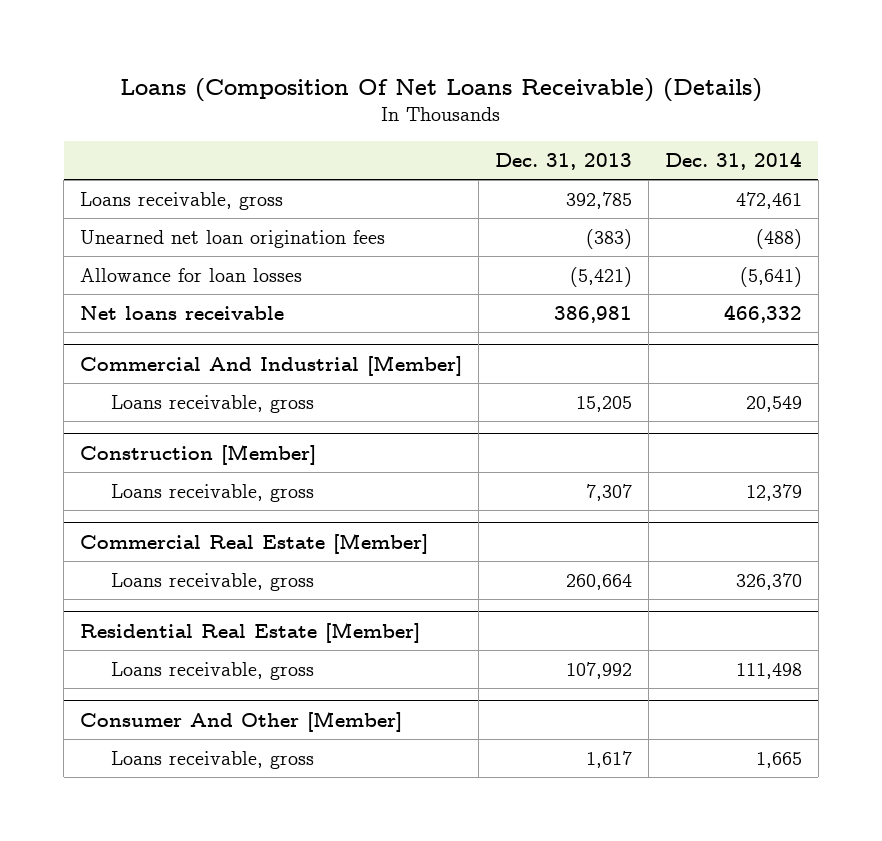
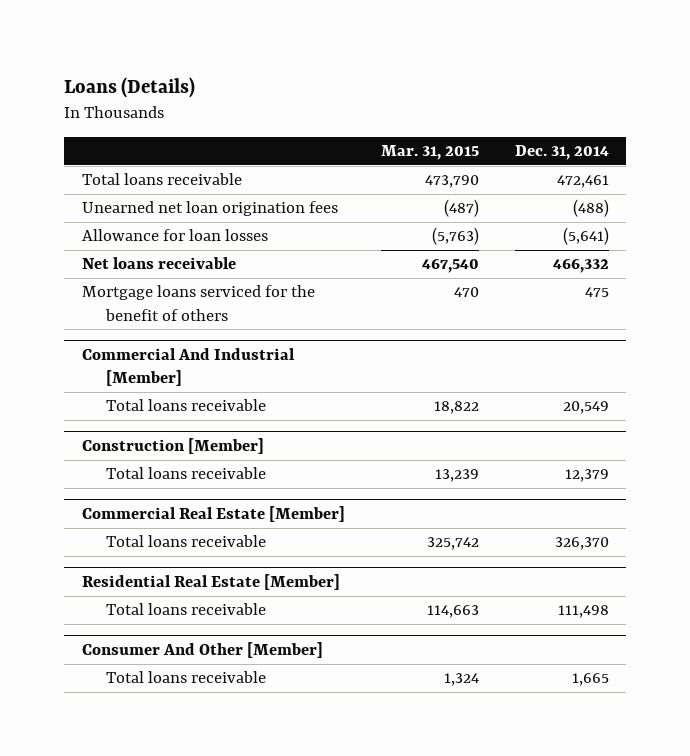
- Loans (Composition Of Net Loans Receivable) (Details)
+ Loans (Details)
- | Dec. 31, 2013 | Dec. 31, 2014
+ | Mar. 31, 2015 | Dec. 31, 2014
- Loans receivable, gross | 392,785 | 472,461
+ Total loans receivable | 473,790 | 472,461
+ Mortgage loans serviced for the benefit of others | 470 | 475
@ Commercial And Industrial [Member]
- Loans receivable, gross | 15,205 | 20,549
+ Total loans receivable | 18,822 | 20,549
@ Construction [Member]
- Loans receivable, gross | 7,307 | 12,379
+ Total loans receivable | 13,239 | 12,379
@ Commercial Real Estate [Member]
- Loans receivable, gross | 260,664 | 326,370
+ Total loans receivable | 325,742 | 326,370
@ Residential Real Estate [Member]
- Loans receivable, gross | 107,992 | 111,498
+ Total loans receivable | 114,663 | 111,498
@ Consumer And Other [Member]
- Loans receivable, gross | 1,617 | 1,665
+ Total loans receivable | 1,324 | 1,665

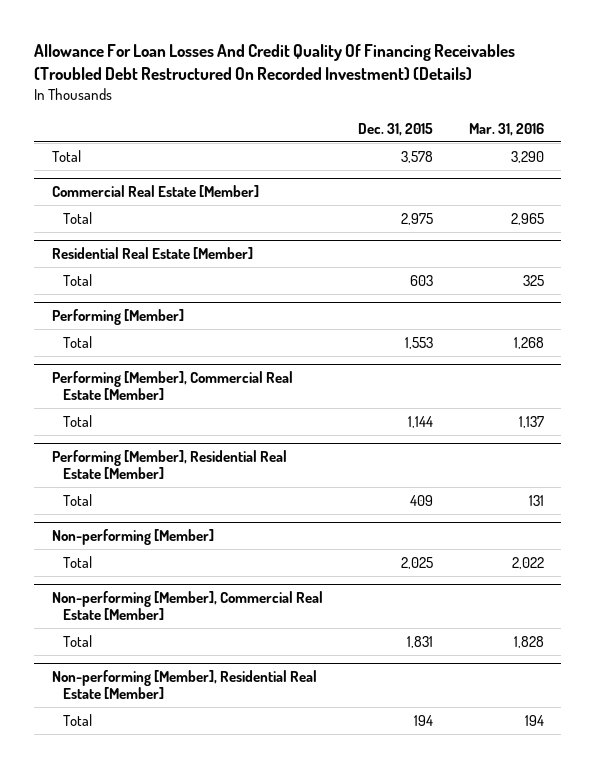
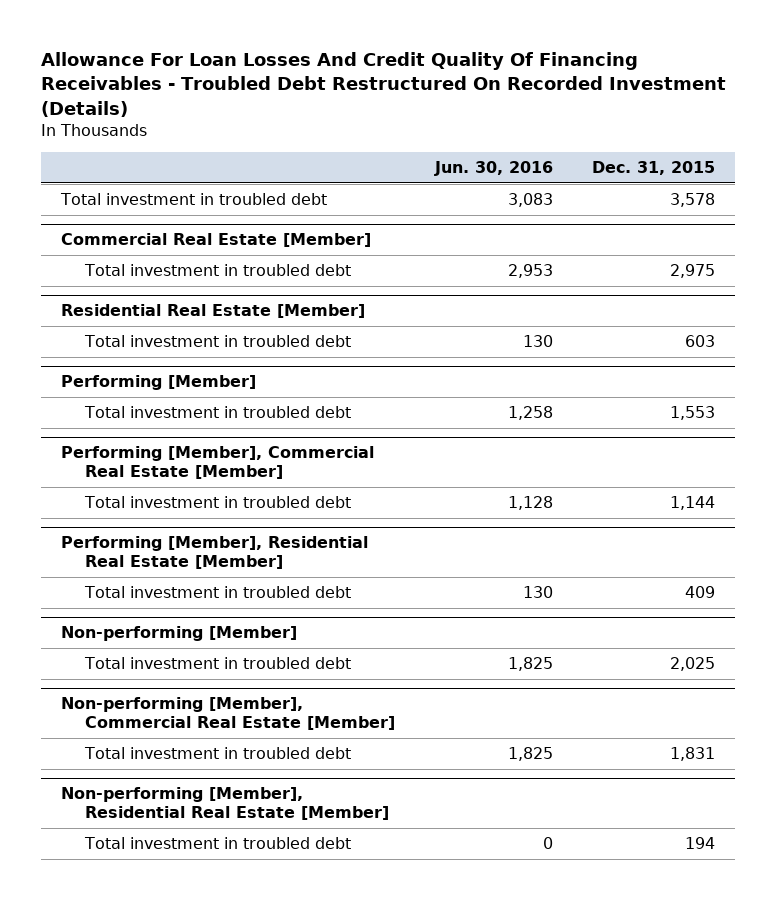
- Allowance For Loan Losses And Credit Quality Of Financing Receivables (Troubled Debt Restructured On Recorded Investment) (Details)
+ Allowance For Loan Losses And Credit Quality Of Financing Receivables - Troubled Debt Restructured On Recorded Investment (Details)
- | Dec. 31, 2015 | Mar. 31, 2016
+ | Jun. 30, 2016 | Dec. 31, 2015
- Total | 3,578 | 3,290
+ Total investment in troubled debt | 3,083 | 3,578
@ Commercial Real Estate [Member]
- Total | 2,975 | 2,965
+ Total investment in troubled debt | 2,953 | 2,975
@ Residential Real Estate [Member]
- Total | 603 | 325
+ Total investment in troubled debt | 130 | 603
@ Performing [Member]
- Total | 1,553 | 1,268
+ Total investment in troubled debt | 1,258 | 1,553
@ Performing [Member], Commercial Real Estate [Member]
- Total | 1,144 | 1,137
+ Total investment in troubled debt | 1,128 | 1,144
@ Performing [Member], Residential Real Estate [Member]
- Total | 409 | 131
+ Total investment in troubled debt | 130 | 409
@ Non-performing [Member]
- Total | 2,025 | 2,022
+ Total investment in troubled debt | 1,825 | 2,025
@ Non-performing [Member], Commercial Real Estate [Member]
- Total | 1,831 | 1,828
+ Total investment in troubled debt | 1,825 | 1,831
@ Non-performing [Member], Residential Real Estate [Member]
- Total | 194 | 194
+ Total investment in troubled debt | 0 | 194

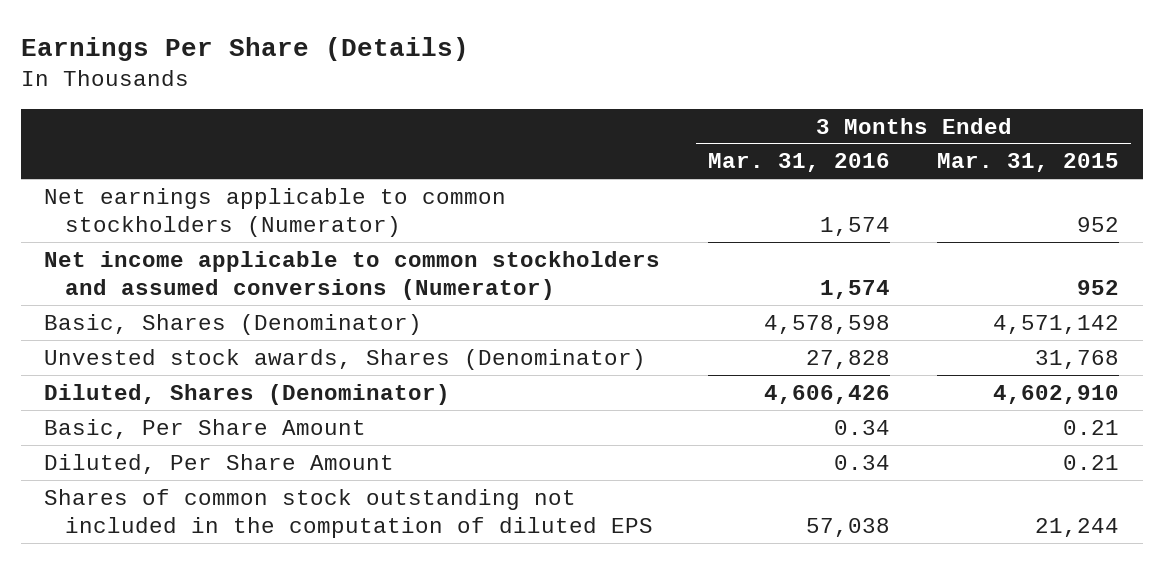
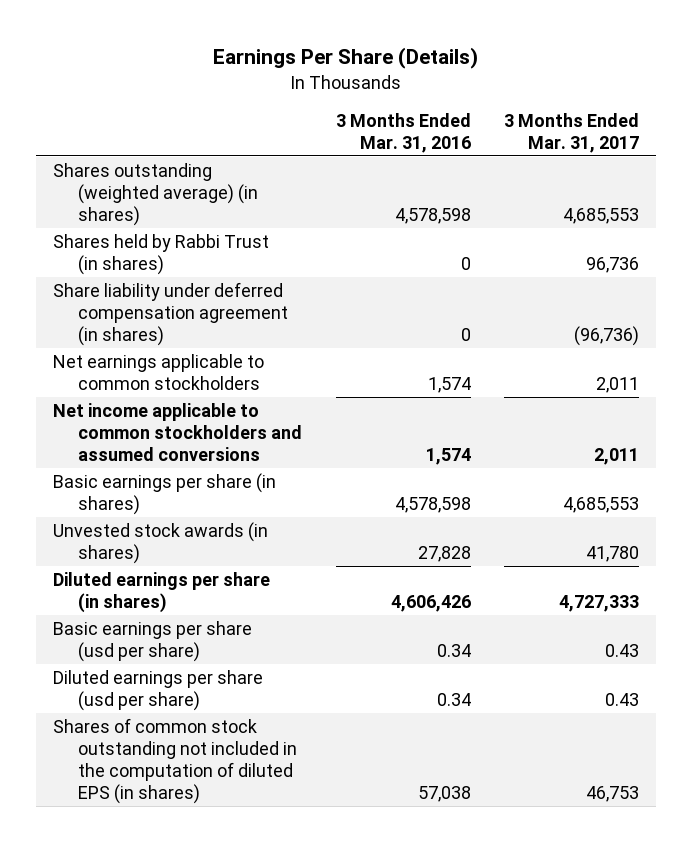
- | 3 Months Ended Mar. 31, 2016 | 3 Months Ended Mar. 31, 2015
+ | 3 Months Ended Mar. 31, 2016 | 3 Months Ended Mar. 31, 2017
- Net earnings applicable to common stockholders (Numerator) | 1,574 | 952
- Net income applicable to common stockholders and assumed conversions (Numerator) | 1,574 | 952
- Basic, Shares (Denominator) | 4,578,598 | 4,571,142
- Unvested stock awards, Shares (Denominator) | 27,828 | 31,768
- Diluted, Shares (Denominator) | 4,606,426 | 4,602,910
- Basic, Per Share Amount | 0.34 | 0.21
- Diluted, Per Share Amount | 0.34 | 0.21
- Shares of common stock outstanding not included in the computation of diluted EPS | 57,038 | 21,244
+ Shares outstanding (weighted average) (in shares) | 4,578,598 | 4,685,553
+ Shares held by Rabbi Trust (in shares) | 0 | 96,736
+ Share liability under deferred compensation agreement (in shares) | 0 | (96,736)
+ Net earnings applicable to common stockholders | 1,574 | 2,011
+ Net income applicable to common stockholders and assumed conversions | 1,574 | 2,011
+ Basic earnings per share (in shares) | 4,578,598 | 4,685,553
+ Unvested stock awards (in shares) | 27,828 | 41,780
+ Diluted earnings per share (in shares) | 4,606,426 | 4,727,333
+ Basic earnings per share (usd per share) | 0.34 | 0.43
+ Diluted earnings per share (usd per share) | 0.34 | 0.43
+ Shares of common stock outstanding not included in the computation of diluted EPS (in shares) | 57,038 | 46,753

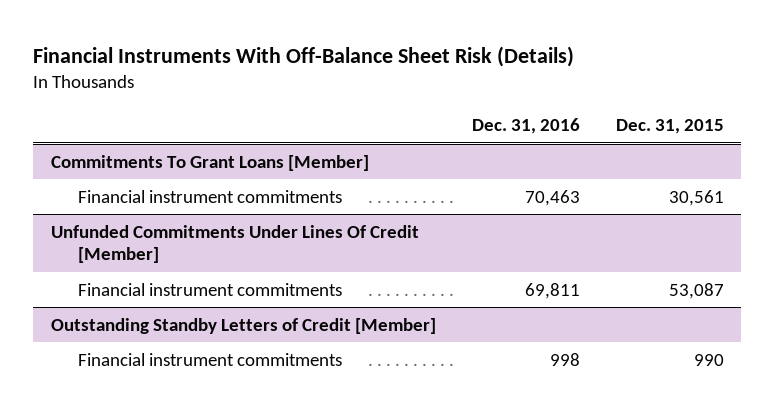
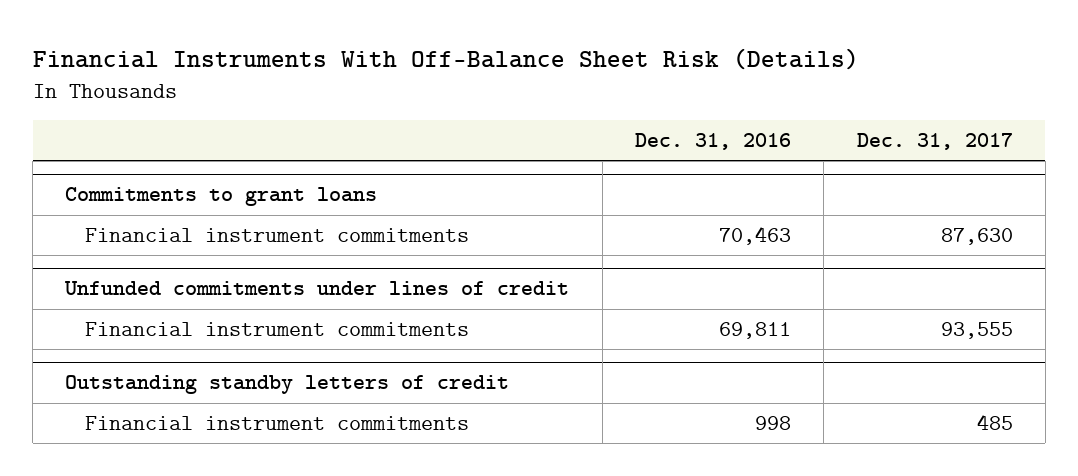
- | Dec. 31, 2016 | Dec. 31, 2015
+ | Dec. 31, 2016 | Dec. 31, 2017
- Commitments To Grant Loans [Member]
+ Commitments to grant loans
- Unfunded Commitments Under Lines Of Credit [Member]
+ Unfunded commitments under lines of credit
- Outstanding Standby Letters of Credit [Member]
+ Outstanding standby letters of credit

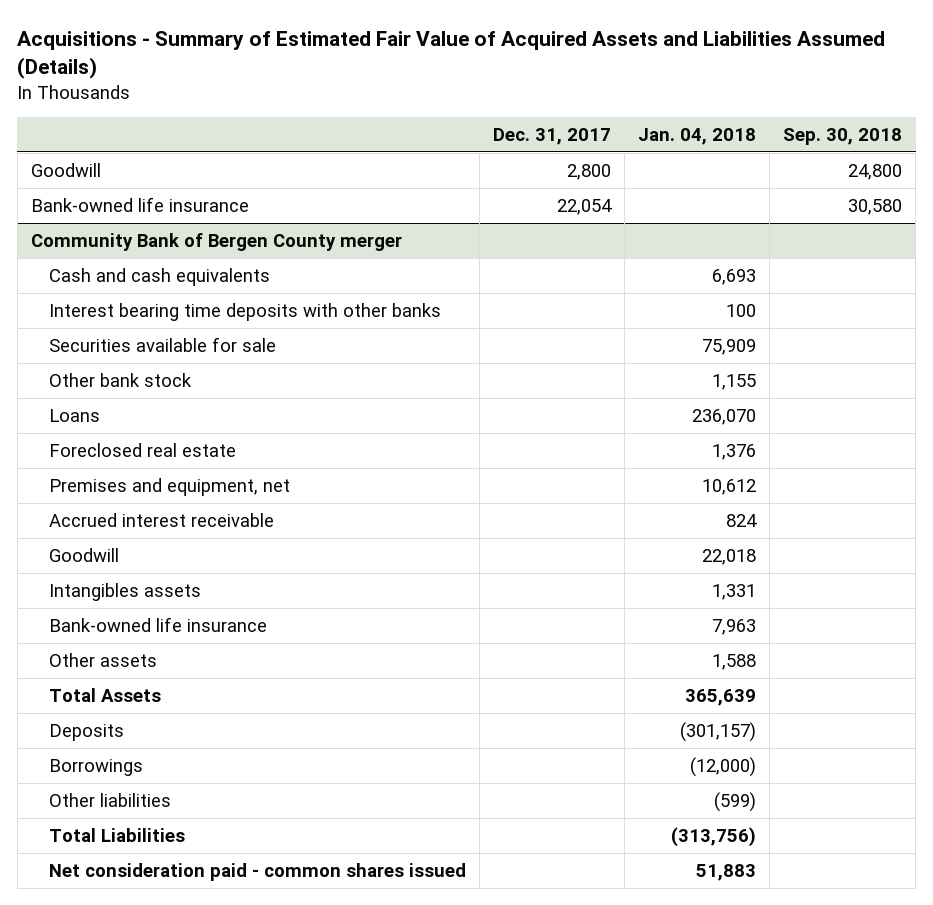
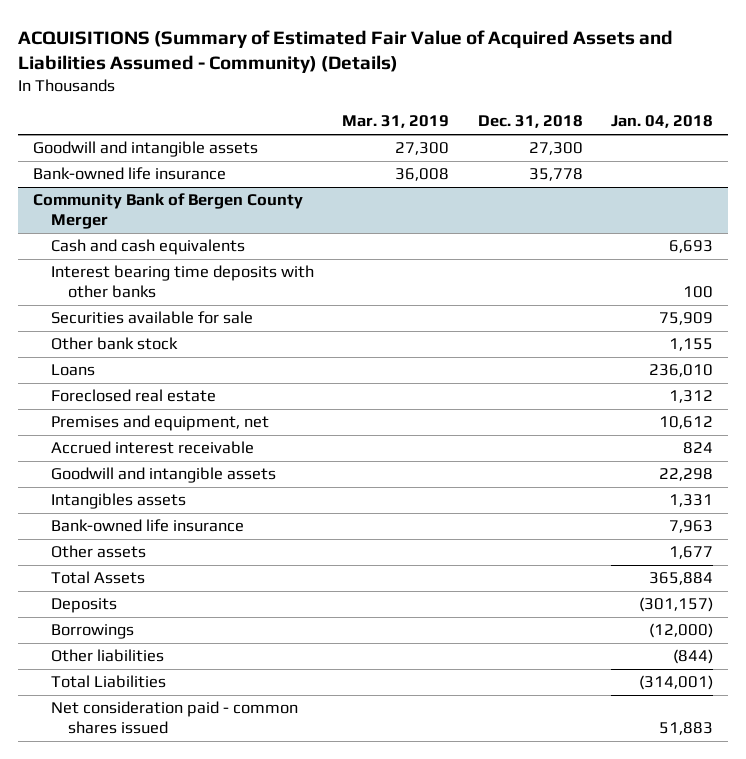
- Acquisitions - Summary of Estimated Fair Value of Acquired Assets and Liabilities Assumed (Details)
+ ACQUISITIONS (Summary of Estimated Fair Value of Acquired Assets and Liabilities Assumed - Community) (Details)
- | Dec. 31, 2017 | Jan. 04, 2018 | Sep. 30, 2018
+ | Mar. 31, 2019 | Dec. 31, 2018 | Jan. 04, 2018
- Goodwill | 2,800 | | 24,800
+ Goodwill and intangible assets | 27,300 | 27,300 |
- Community Bank of Bergen County merger
+ Community Bank of Bergen County Merger
- Loans | | 236,070 |
- Foreclosed real estate | | 1,376 |
+ Loans | | | 236,010
+ Foreclosed real estate | | | 1,312
- Goodwill | | 22,018 |
+ Goodwill and intangible assets | | | 22,298
- Other assets | | 1,588 |
- Total Assets | | 365,639 |
+ Other assets | | | 1,677
+ Total Assets | | | 365,884
- Other liabilities | | (599) |
- Total Liabilities | | (313,756) |
+ Other liabilities | | | (844)
+ Total Liabilities | | | (314,001)

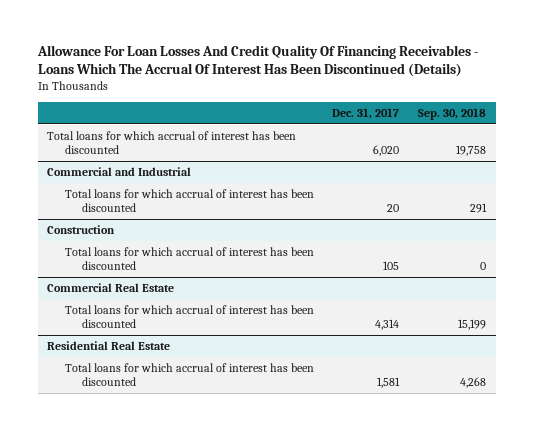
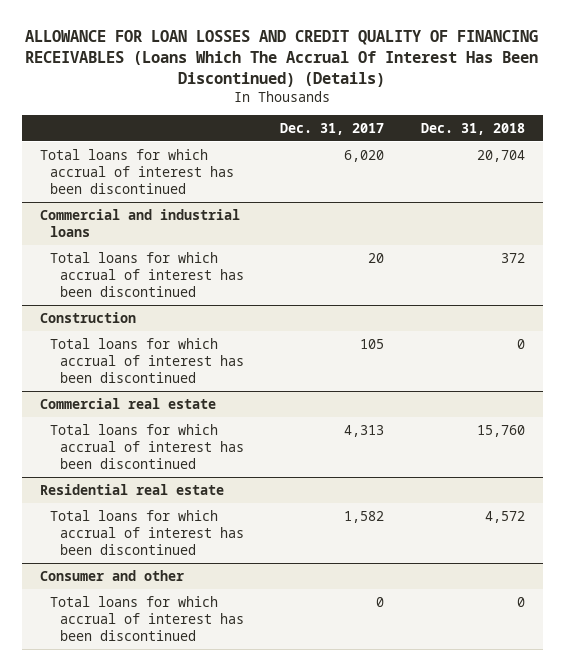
- Allowance For Loan Losses And Credit Quality Of Financing Receivables - Loans Which The Accrual Of Interest Has Been Discontinued (Details)
+ ALLOWANCE FOR LOAN LOSSES AND CREDIT QUALITY OF FINANCING RECEIVABLES (Loans Which The Accrual Of Interest Has Been Discontinued) (Details)
- | Dec. 31, 2017 | Sep. 30, 2018
+ | Dec. 31, 2017 | Dec. 31, 2018
- Total loans for which accrual of interest has been discounted | 6,020 | 19,758
- Commercial and Industrial
- Total loans for which accrual of interest has been discounted | 20 | 291
+ Total loans for which accrual of interest has been discontinued | 6,020 | 20,704
+ Commercial and industrial loans
+ Total loans for which accrual of interest has been discontinued | 20 | 372
@ Construction
- Total loans for which accrual of interest has been discounted | 105 | 0
- Commercial Real Estate
- Total loans for which accrual of interest has been discounted | 4,314 | 15,199
- Residential Real Estate
- Total loans for which accrual of interest has been discounted | 1,581 | 4,268
@ Construction
+ Total loans for which accrual of interest has been discontinued | 105 | 0
+ Commercial real estate
+ Total loans for which accrual of interest has been discontinued | 4,313 | 15,760
+ Residential real estate
+ Total loans for which accrual of interest has been discontinued | 1,582 | 4,572
+ Consumer and other
+ Total loans for which accrual of interest has been discontinued | 0 | 0

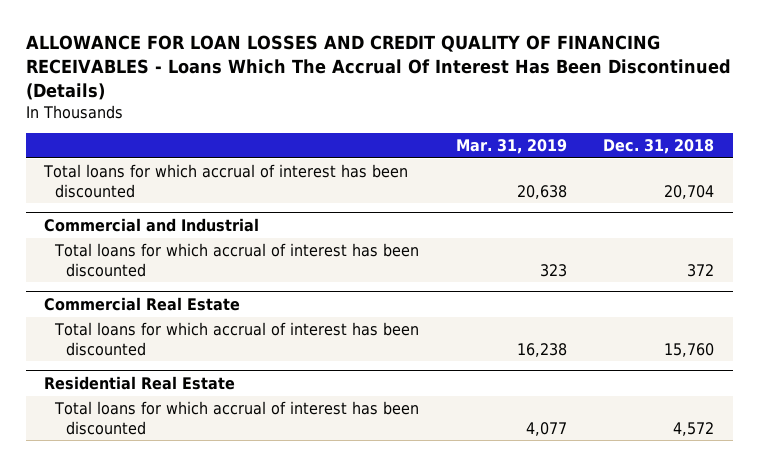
- ALLOWANCE FOR LOAN LOSSES AND CREDIT QUALITY OF FINANCING RECEIVABLES (Loans Which The Accrual Of Interest Has Been Discontinued) (Details)
+ ALLOWANCE FOR LOAN LOSSES AND CREDIT QUALITY OF FINANCING RECEIVABLES - Loans Which The Accrual Of Interest Has Been Discontinued (Details)
- | Dec. 31, 2017 | Dec. 31, 2018
+ | Mar. 31, 2019 | Dec. 31, 2018
- Total loans for which accrual of interest has been discontinued | 6,020 | 20,704
- Commercial and industrial loans
- Total loans for which accrual of interest has been discontinued | 20 | 372
- Construction
- Total loans for which accrual of interest has been discontinued | 105 | 0
- Commercial real estate
- Total loans for which accrual of interest has been discontinued | 4,313 | 15,760
- Residential real estate
- Total loans for which accrual of interest has been discontinued | 1,582 | 4,572
- Consumer and other
- Total loans for which accrual of interest has been discontinued | 0 | 0
+ Total loans for which accrual of interest has been discounted | 20,638 | 20,704
+ Commercial and Industrial
+ Total loans for which accrual of interest has been discounted | 323 | 372
+ Commercial Real Estate
+ Total loans for which accrual of interest has been discounted | 16,238 | 15,760
+ Residential Real Estate
+ Total loans for which accrual of interest has been discounted | 4,077 | 4,572

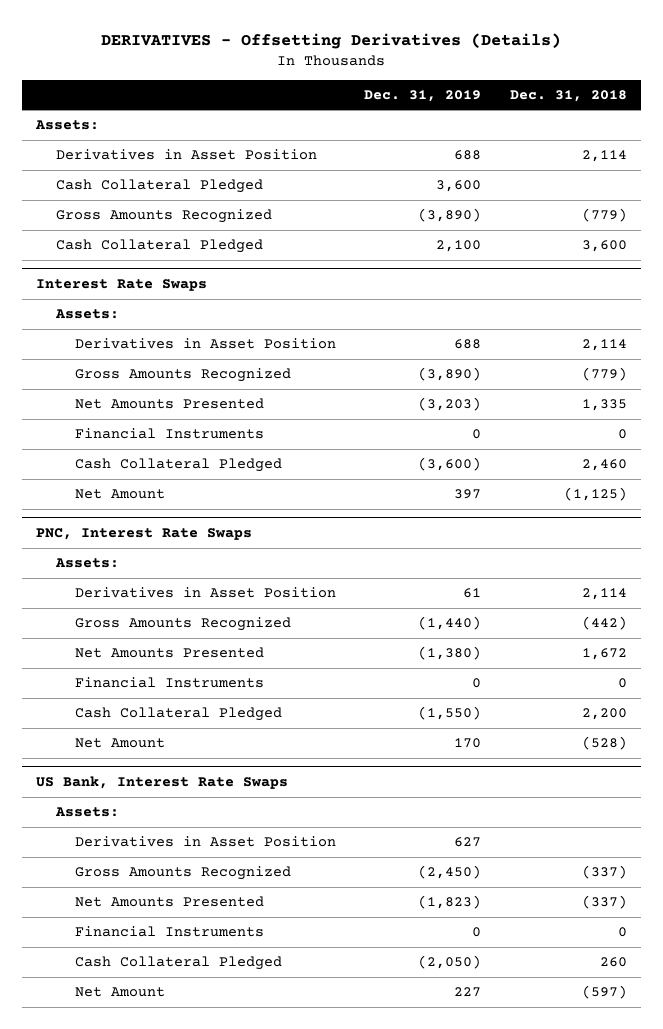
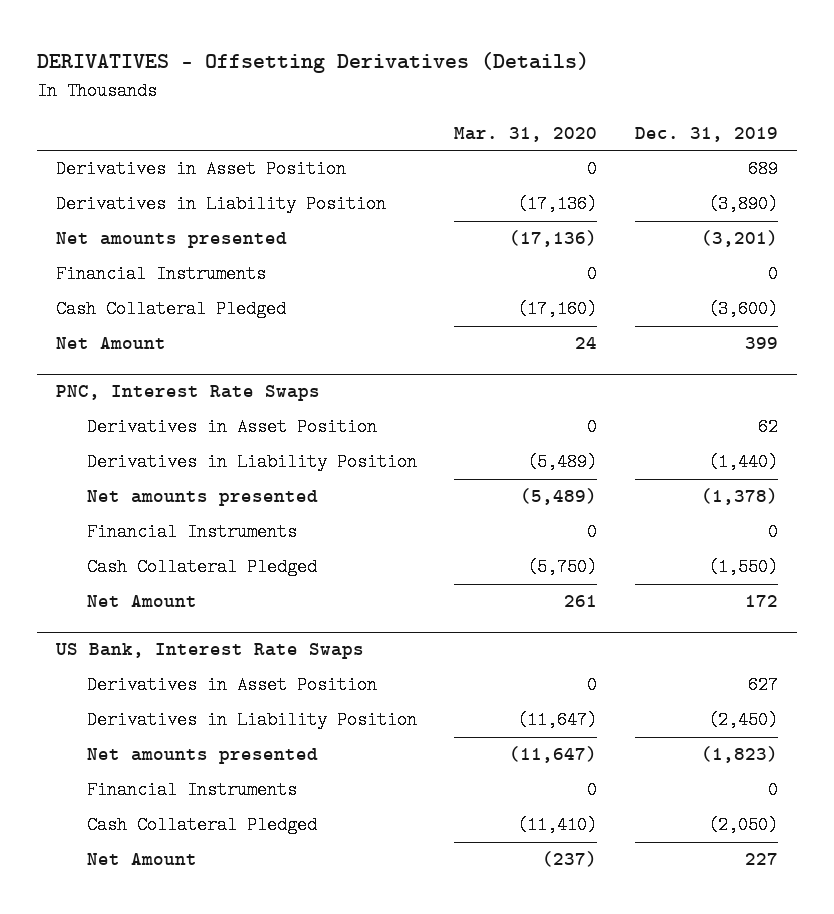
- | Dec. 31, 2019 | Dec. 31, 2018
+ | Mar. 31, 2020 | Dec. 31, 2019
- Assets:
- Derivatives in Asset Position | 688 | 2,114
- Cash Collateral Pledged | 3,600 |
- Gross Amounts Recognized | (3,890) | (779)
- Cash Collateral Pledged | 2,100 | 3,600
- Interest Rate Swaps
- Assets:
- Derivatives in Asset Position | 688 | 2,114
- Gross Amounts Recognized | (3,890) | (779)
- Net Amounts Presented | (3,203) | 1,335
+ Derivatives in Asset Position | 0 | 689
+ Derivatives in Liability Position | (17,136) | (3,890)
+ Net amounts presented | (17,136) | (3,201)
- Net Amount | 397 | (1,125)
+ Net Amount | 24 | 399
@ PNC, Interest Rate Swaps
- Assets:
- Derivatives in Asset Position | 61 | 2,114
- Gross Amounts Recognized | (1,440) | (442)
- Net Amounts Presented | (1,380) | 1,672
+ Derivatives in Asset Position | 0 | 62
+ Derivatives in Liability Position | (5,489) | (1,440)
+ Net amounts presented | (5,489) | (1,378)
- Net Amount | 170 | (528)
+ Net Amount | 261 | 172
@ US Bank, Interest Rate Swaps
- Assets:
- Gross Amounts Recognized | (2,450) | (337)
- Net Amounts Presented | (1,823) | (337)
+ Derivatives in Liability Position | (11,647) | (2,450)
+ Net amounts presented | (11,647) | (1,823)

